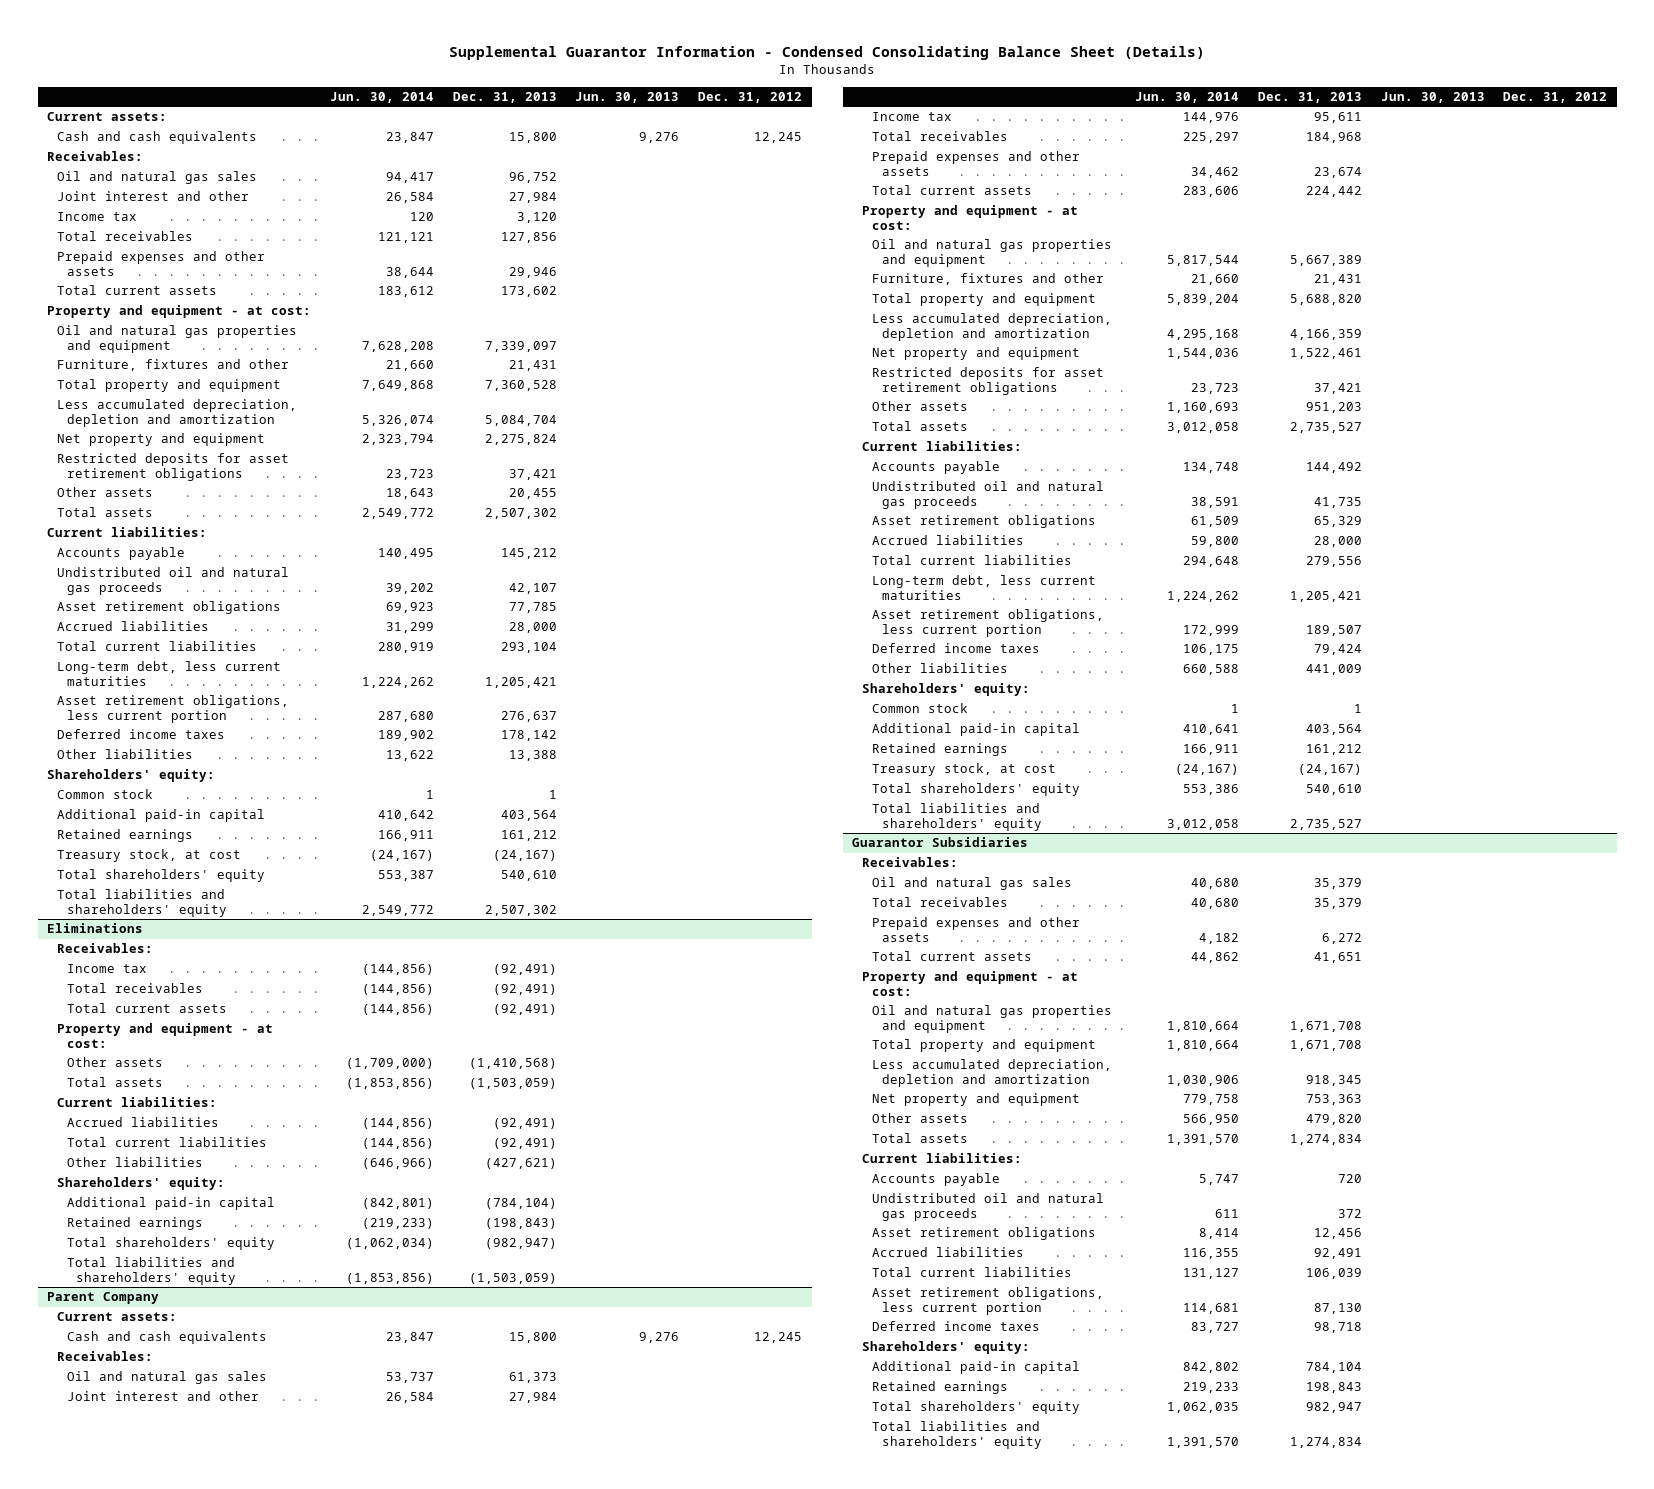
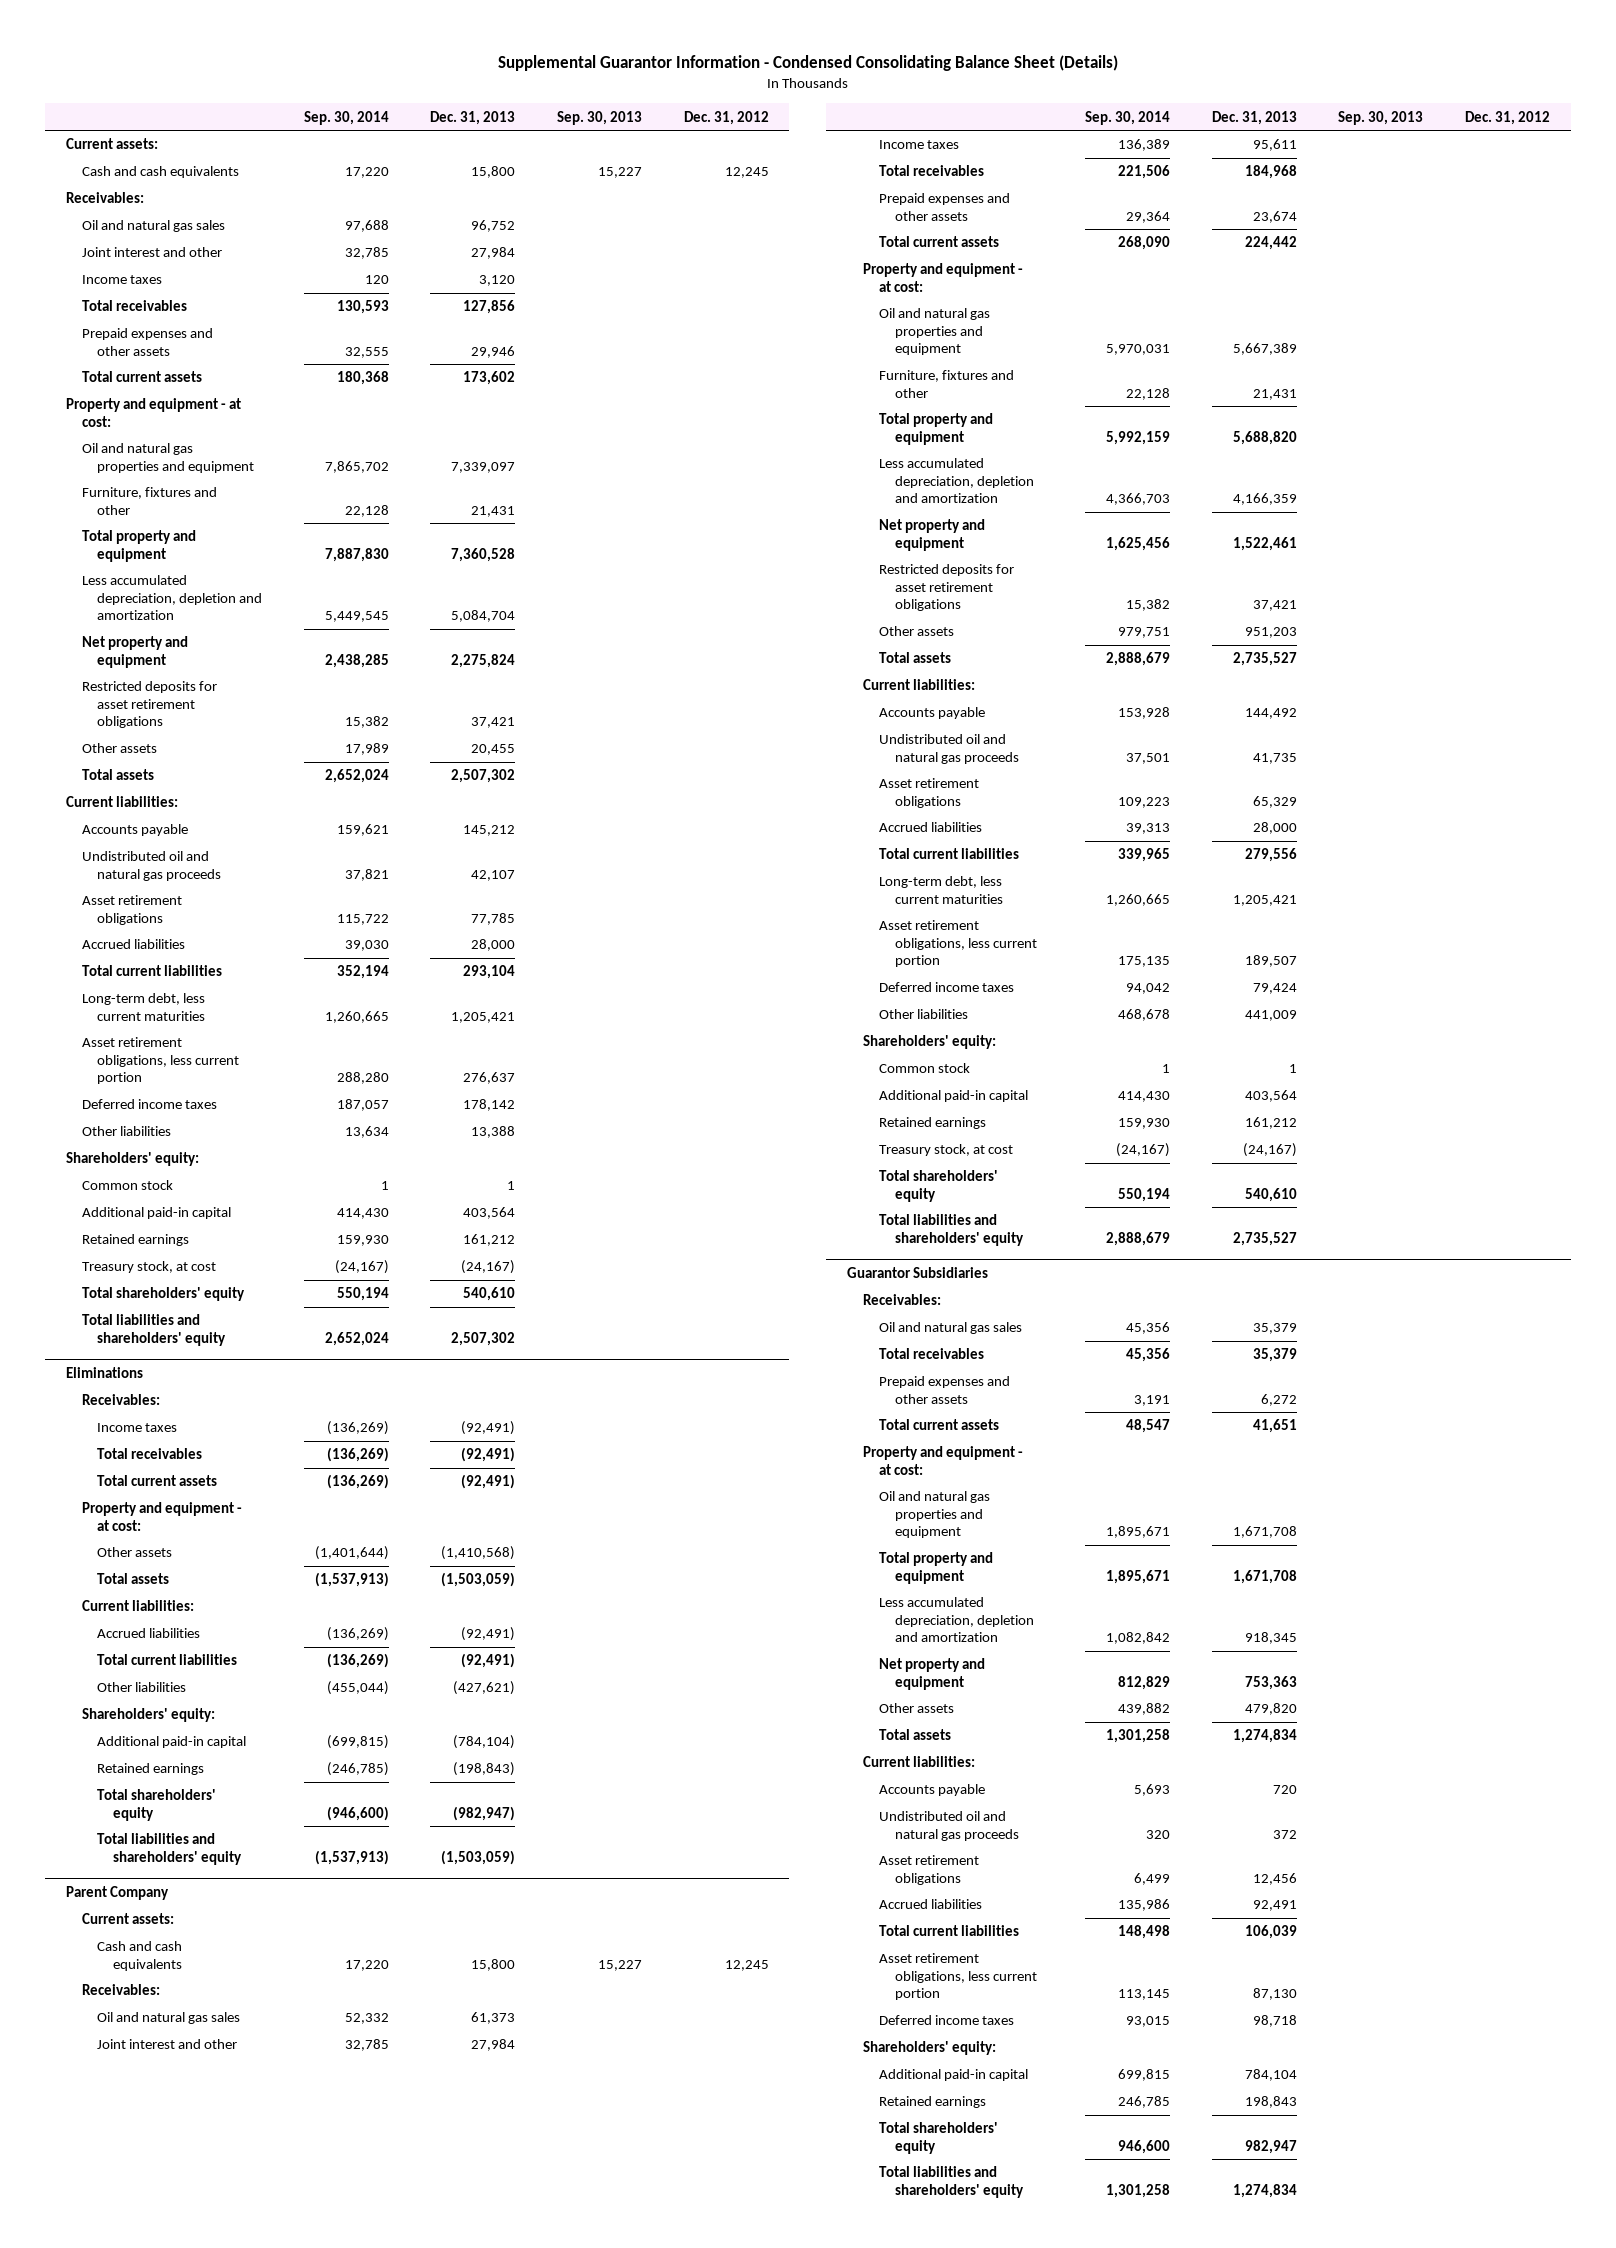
- | Jun. 30, 2014 | Dec. 31, 2013 | Jun. 30, 2013 | Dec. 31, 2012
+ | Sep. 30, 2014 | Dec. 31, 2013 | Sep. 30, 2013 | Dec. 31, 2012
- Income tax | 120 | 3,120 | |
+ Income taxes | 120 | 3,120 | |
@ Eliminations
- Income tax | (144,856) | (92,491) | |
+ Income taxes | (136,269) | (92,491) | |
@ Parent Company
- Income tax | 144,976 | 95,611 | |
+ Income taxes | 136,389 | 95,611 | |

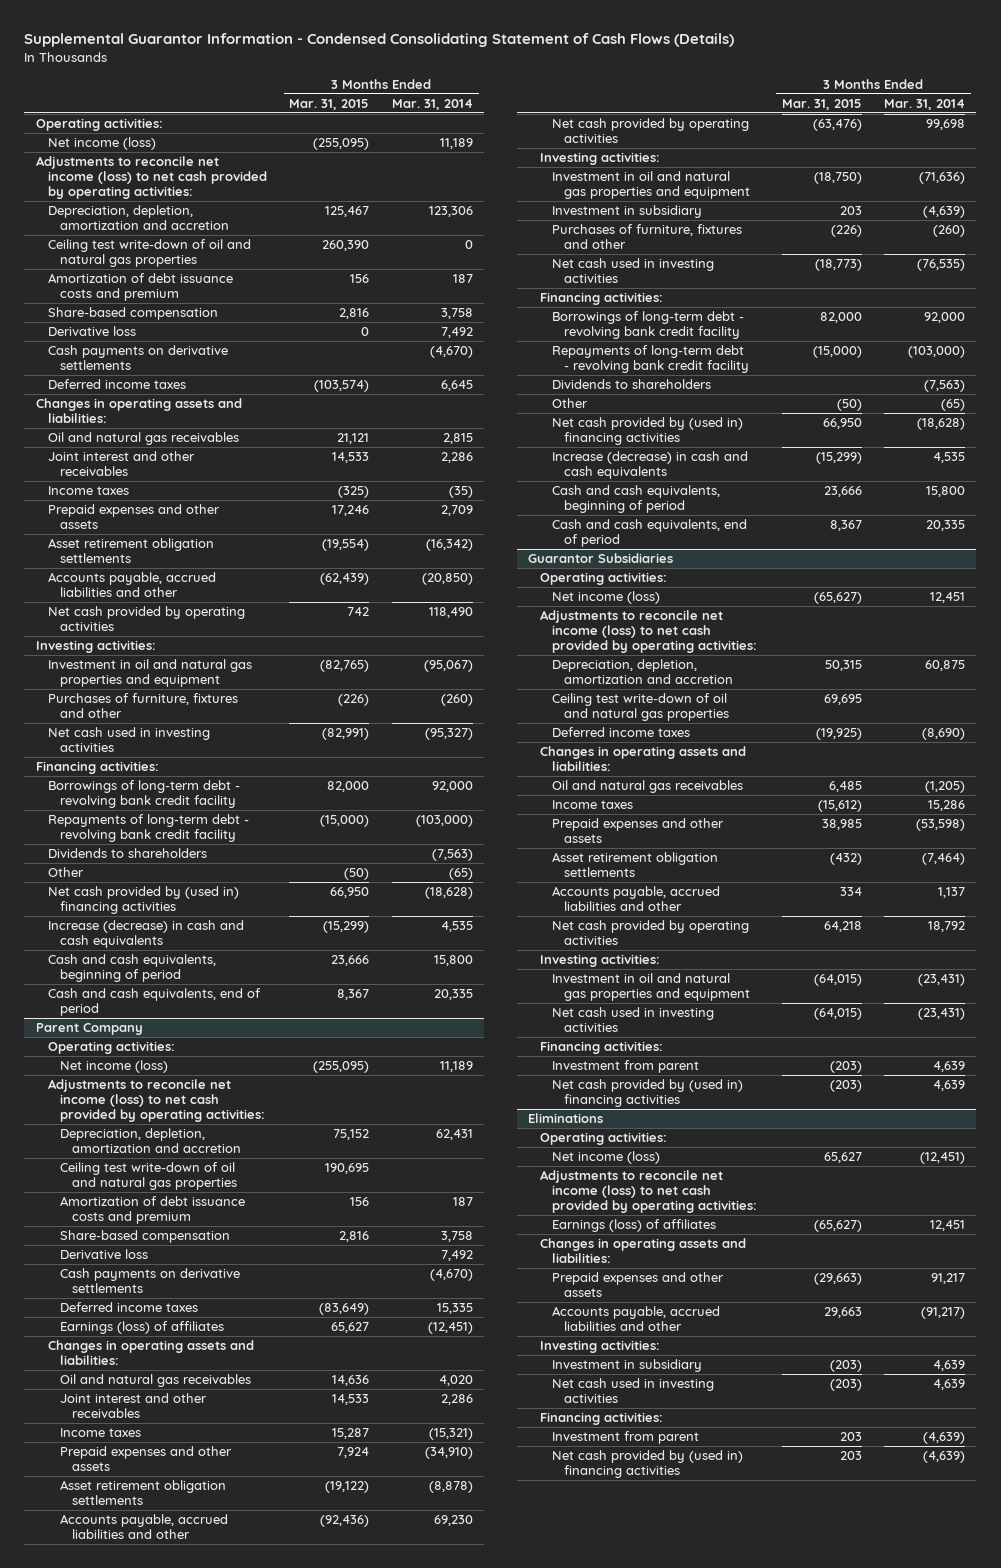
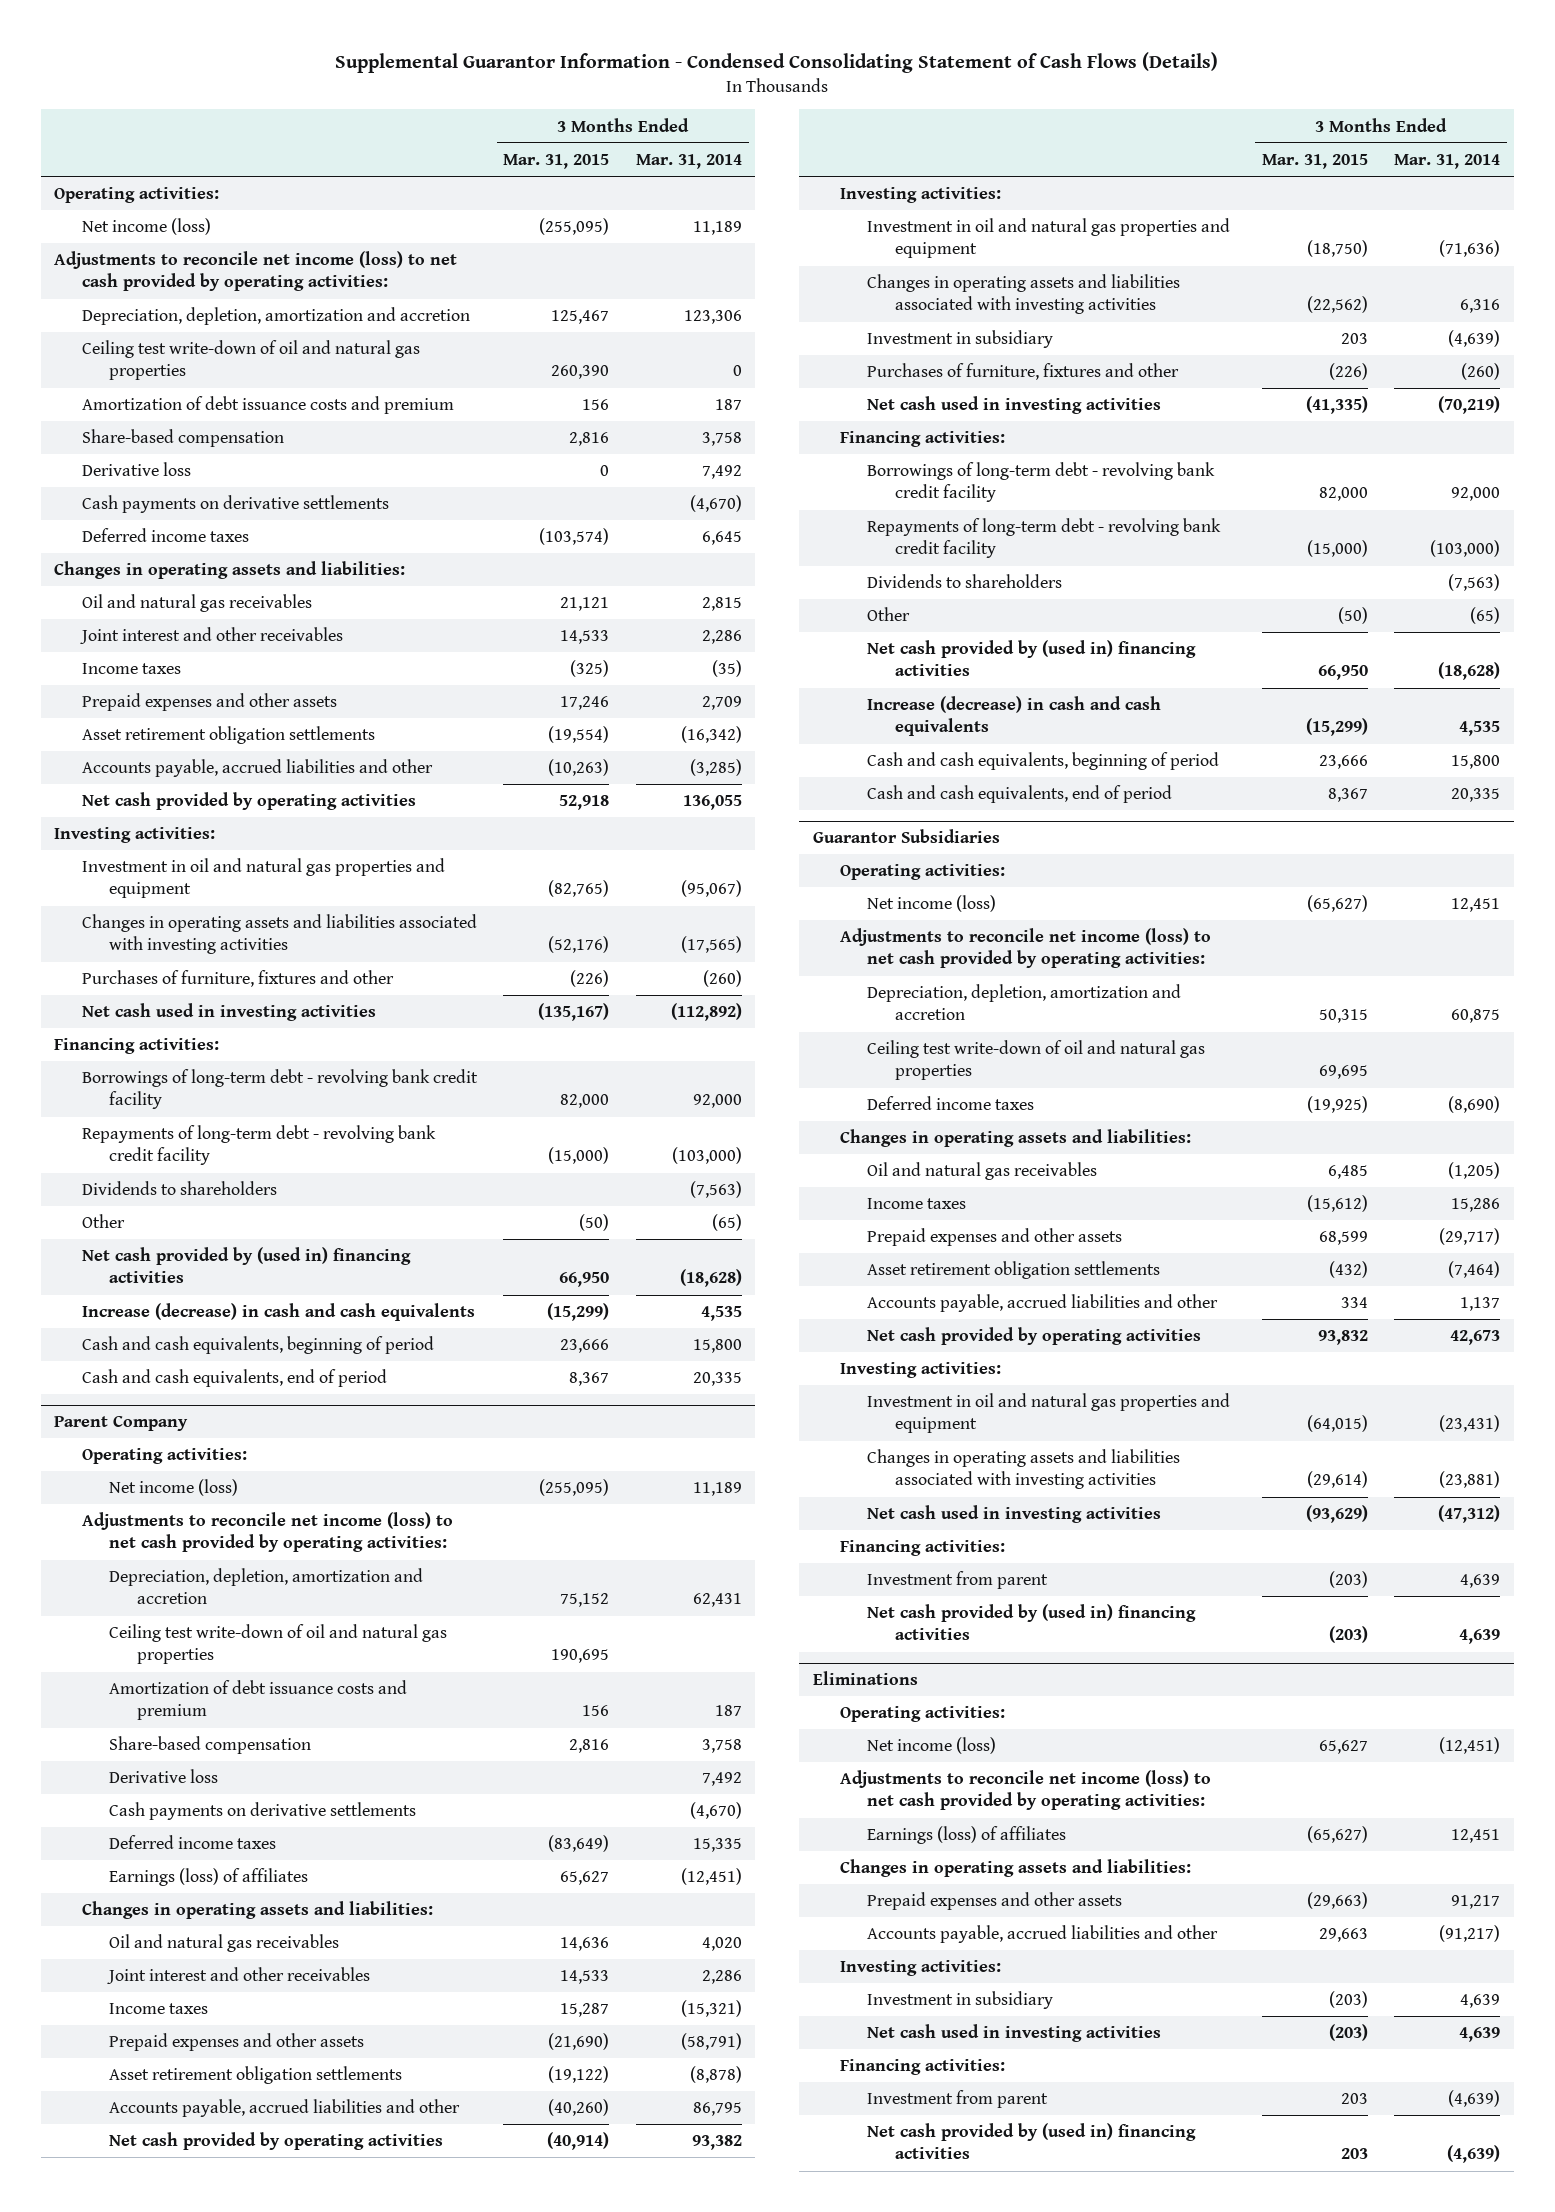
- Accounts payable, accrued liabilities and other | (62,439) | (20,850)
- Net cash provided by operating activities | 742 | 118,490
+ Accounts payable, accrued liabilities and other | (10,263) | (3,285)
+ Net cash provided by operating activities | 52,918 | 136,055
+ Changes in operating assets and liabilities associated with investing activities | (52,176) | (17,565)
- Net cash used in investing activities | (82,991) | (95,327)
+ Net cash used in investing activities | (135,167) | (112,892)
@ Parent Company
- Prepaid expenses and other assets | 7,924 | (34,910)
+ Prepaid expenses and other assets | (21,690) | (58,791)
- Accounts payable, accrued liabilities and other | (92,436) | 69,230
- Net cash provided by operating activities | (63,476) | 99,698
+ Accounts payable, accrued liabilities and other | (40,260) | 86,795
+ Net cash provided by operating activities | (40,914) | 93,382
+ Changes in operating assets and liabilities associated with investing activities | (22,562) | 6,316
- Net cash used in investing activities | (18,773) | (76,535)
+ Net cash used in investing activities | (41,335) | (70,219)
@ Guarantor Subsidiaries
- Prepaid expenses and other assets | 38,985 | (53,598)
+ Prepaid expenses and other assets | 68,599 | (29,717)
- Net cash provided by operating activities | 64,218 | 18,792
+ Net cash provided by operating activities | 93,832 | 42,673
- Net cash used in investing activities | (64,015) | (23,431)
+ Changes in operating assets and liabilities associated with investing activities | (29,614) | (23,881)
+ Net cash used in investing activities | (93,629) | (47,312)

